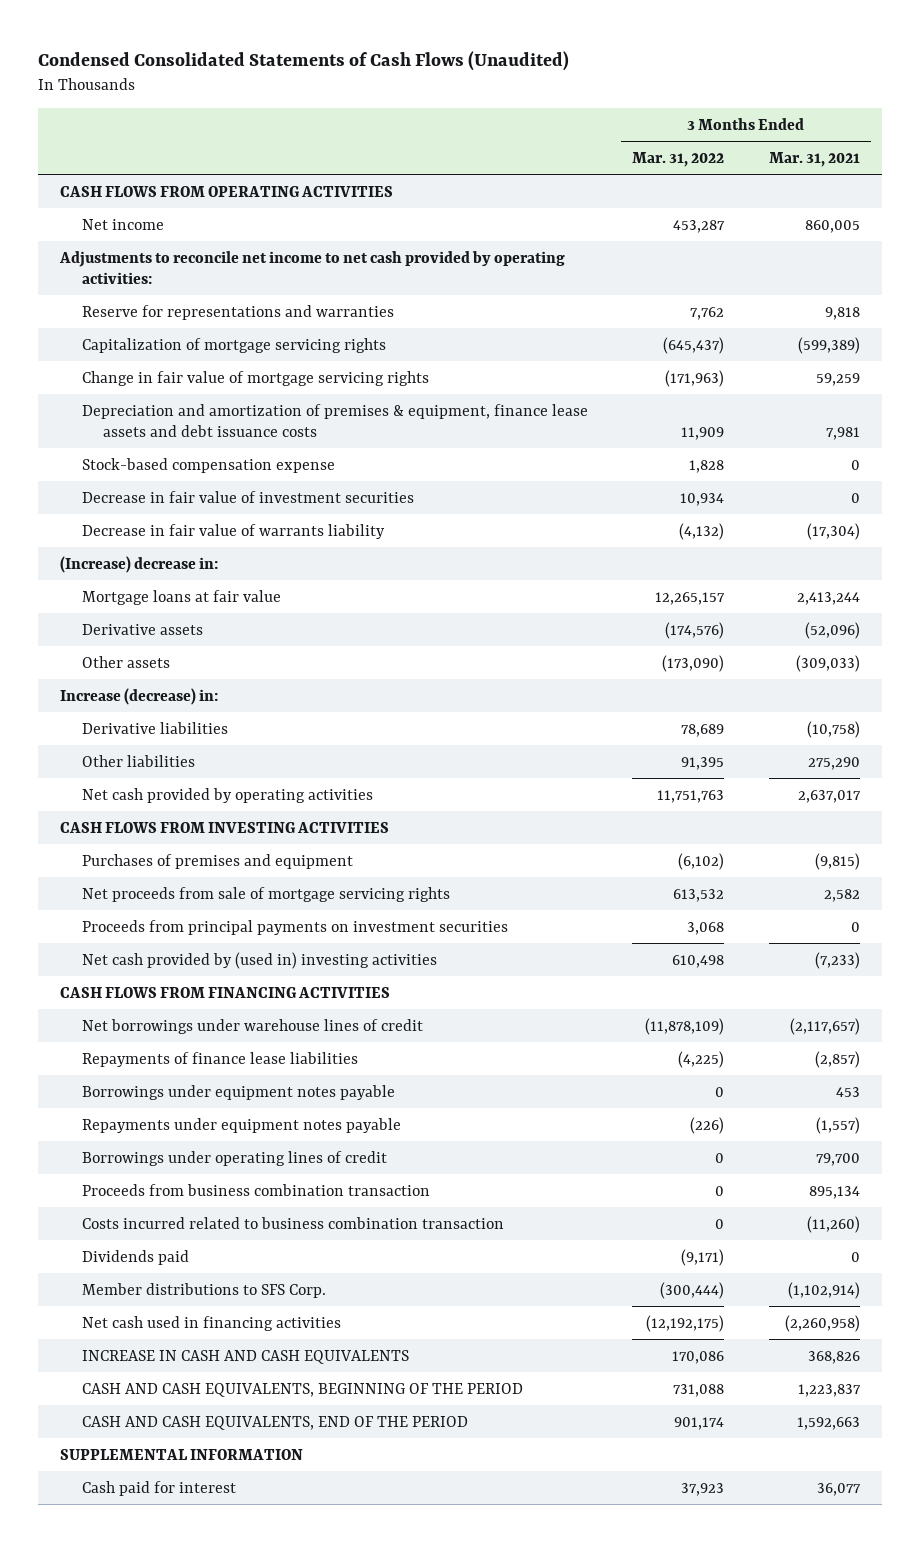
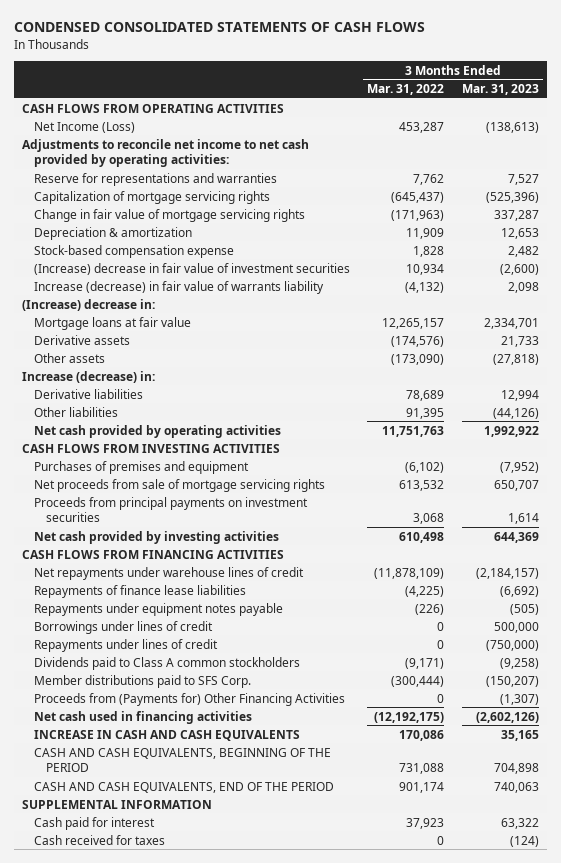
- Condensed Consolidated Statements of Cash Flows (Unaudited)
+ CONDENSED CONSOLIDATED STATEMENTS OF CASH FLOWS
- | 3 Months Ended Mar. 31, 2022 | 3 Months Ended Mar. 31, 2021
+ | 3 Months Ended Mar. 31, 2022 | 3 Months Ended Mar. 31, 2023
- Net income | 453,287 | 860,005
+ Net Income (Loss) | 453,287 | (138,613)
- Depreciation and amortization of premises & equipment, finance lease assets and debt issuance costs | 11,909 | 7,981
+ Depreciation & amortization | 11,909 | 12,653
- Decrease in fair value of investment securities | 10,934 | 0
- Decrease in fair value of warrants liability | (4,132) | (17,304)
+ (Increase) decrease in fair value of investment securities | 10,934 | (2,600)
+ Increase (decrease) in fair value of warrants liability | (4,132) | 2,098
- Net cash provided by (used in) investing activities | 610,498 | (7,233)
+ Net cash provided by investing activities | 610,498 | 644,369
- Net borrowings under warehouse lines of credit | (11,878,109) | (2,117,657)
+ Net repayments under warehouse lines of credit | (11,878,109) | (2,184,157)
- Borrowings under equipment notes payable | 0 | 453
- Borrowings under operating lines of credit | 0 | 79,700
- Proceeds from business combination transaction | 0 | 895,134
- Costs incurred related to business combination transaction | 0 | (11,260)
- Dividends paid | (9,171) | 0
- Member distributions to SFS Corp. | (300,444) | (1,102,914)
+ Borrowings under lines of credit | 0 | 500,000
+ Repayments under lines of credit | 0 | (750,000)
+ Dividends paid to Class A common stockholders | (9,171) | (9,258)
+ Member distributions paid to SFS Corp. | (300,444) | (150,207)
+ Proceeds from (Payments for) Other Financing Activities | 0 | (1,307)
+ Cash received for taxes | 0 | (124)

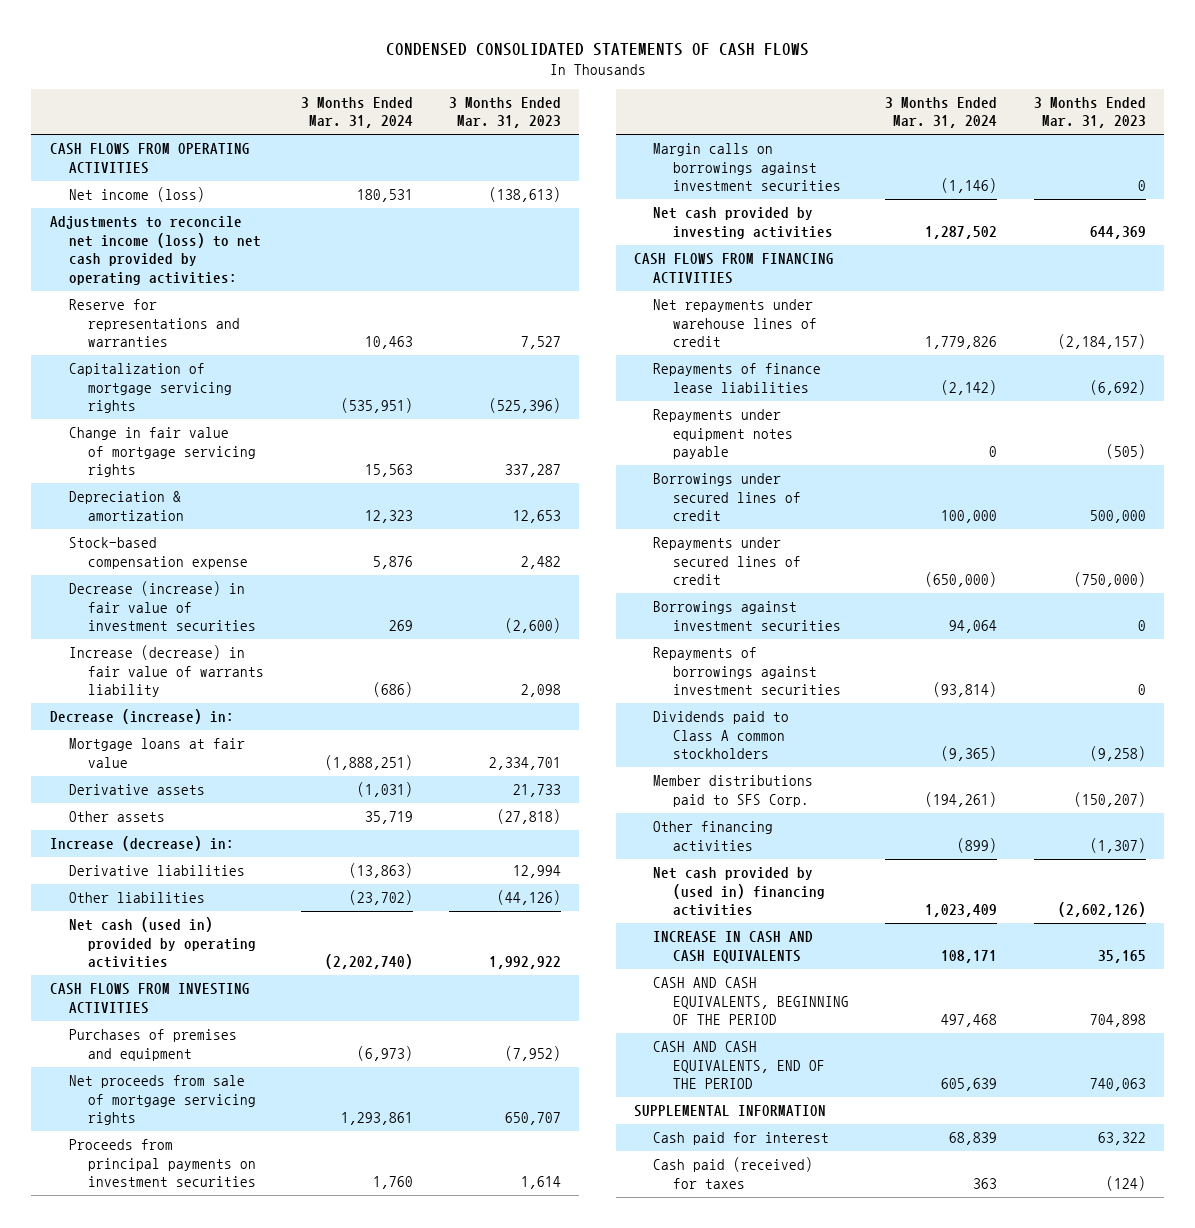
- | 3 Months Ended Mar. 31, 2022 | 3 Months Ended Mar. 31, 2023
+ | 3 Months Ended Mar. 31, 2024 | 3 Months Ended Mar. 31, 2023
- Net Income (Loss) | 453,287 | (138,613)
- Adjustments to reconcile net income to net cash provided by operating activities:
+ Net income (loss) | 180,531 | (138,613)
+ Adjustments to reconcile net income (loss) to net cash provided by operating activities:
- (Increase) decrease in fair value of investment securities | 10,934 | (2,600)
+ Decrease (increase) in fair value of investment securities | 269 | (2,600)
- (Increase) decrease in:
+ Decrease (increase) in:
- Net cash provided by operating activities | 11,751,763 | 1,992,922
+ Net cash (used in) provided by operating activities | (2,202,740) | 1,992,922
+ Margin calls on borrowings against investment securities | (1,146) | 0
- Borrowings under lines of credit | 0 | 500,000
- Repayments under lines of credit | 0 | (750,000)
+ Borrowings under secured lines of credit | 100,000 | 500,000
+ Repayments under secured lines of credit | (650,000) | (750,000)
+ Borrowings against investment securities | 94,064 | 0
+ Repayments of borrowings against investment securities | (93,814) | 0
- Proceeds from (Payments for) Other Financing Activities | 0 | (1,307)
- Net cash used in financing activities | (12,192,175) | (2,602,126)
+ Other financing activities | (899) | (1,307)
+ Net cash provided by (used in) financing activities | 1,023,409 | (2,602,126)
- Cash received for taxes | 0 | (124)
+ Cash paid (received) for taxes | 363 | (124)

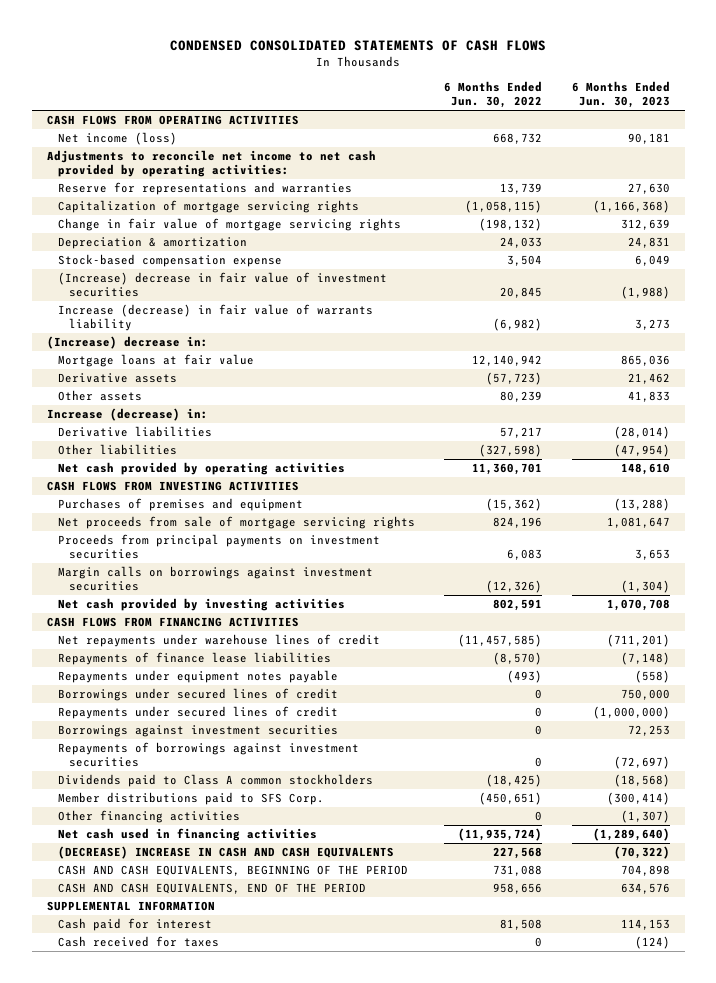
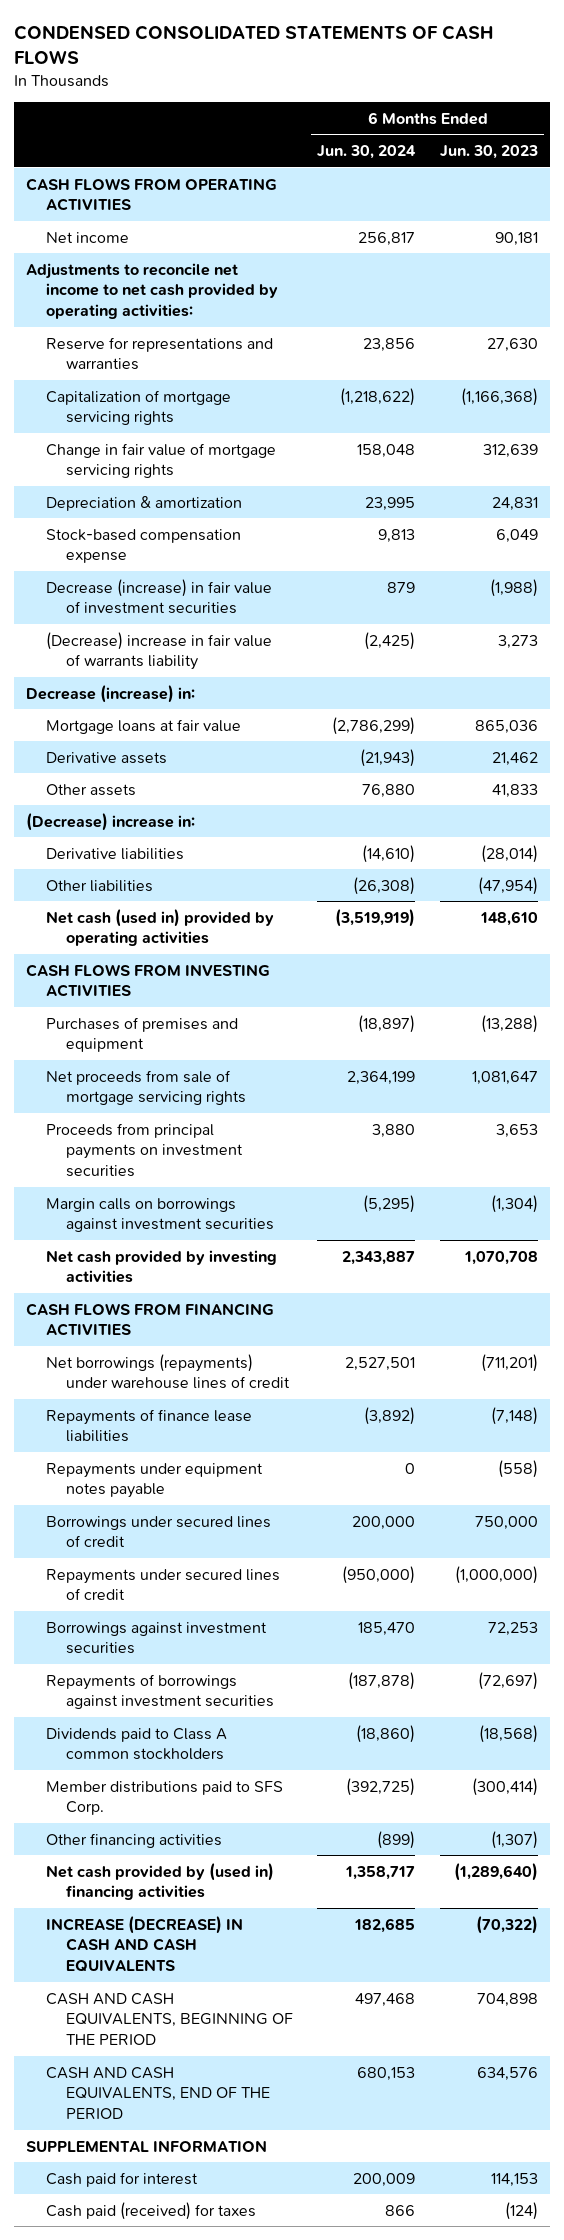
- | 6 Months Ended Jun. 30, 2022 | 6 Months Ended Jun. 30, 2023
+ | 6 Months Ended Jun. 30, 2024 | 6 Months Ended Jun. 30, 2023
- Net income (loss) | 668,732 | 90,181
+ Net income | 256,817 | 90,181
- (Increase) decrease in fair value of investment securities | 20,845 | (1,988)
- Increase (decrease) in fair value of warrants liability | (6,982) | 3,273
- (Increase) decrease in:
+ Decrease (increase) in fair value of investment securities | 879 | (1,988)
+ (Decrease) increase in fair value of warrants liability | (2,425) | 3,273
+ Decrease (increase) in:
- Increase (decrease) in:
+ (Decrease) increase in:
- Net cash provided by operating activities | 11,360,701 | 148,610
+ Net cash (used in) provided by operating activities | (3,519,919) | 148,610
- Net repayments under warehouse lines of credit | (11,457,585) | (711,201)
+ Net borrowings (repayments) under warehouse lines of credit | 2,527,501 | (711,201)
- Net cash used in financing activities | (11,935,724) | (1,289,640)
- (DECREASE) INCREASE IN CASH AND CASH EQUIVALENTS | 227,568 | (70,322)
+ Net cash provided by (used in) financing activities | 1,358,717 | (1,289,640)
+ INCREASE (DECREASE) IN CASH AND CASH EQUIVALENTS | 182,685 | (70,322)
- Cash received for taxes | 0 | (124)
+ Cash paid (received) for taxes | 866 | (124)

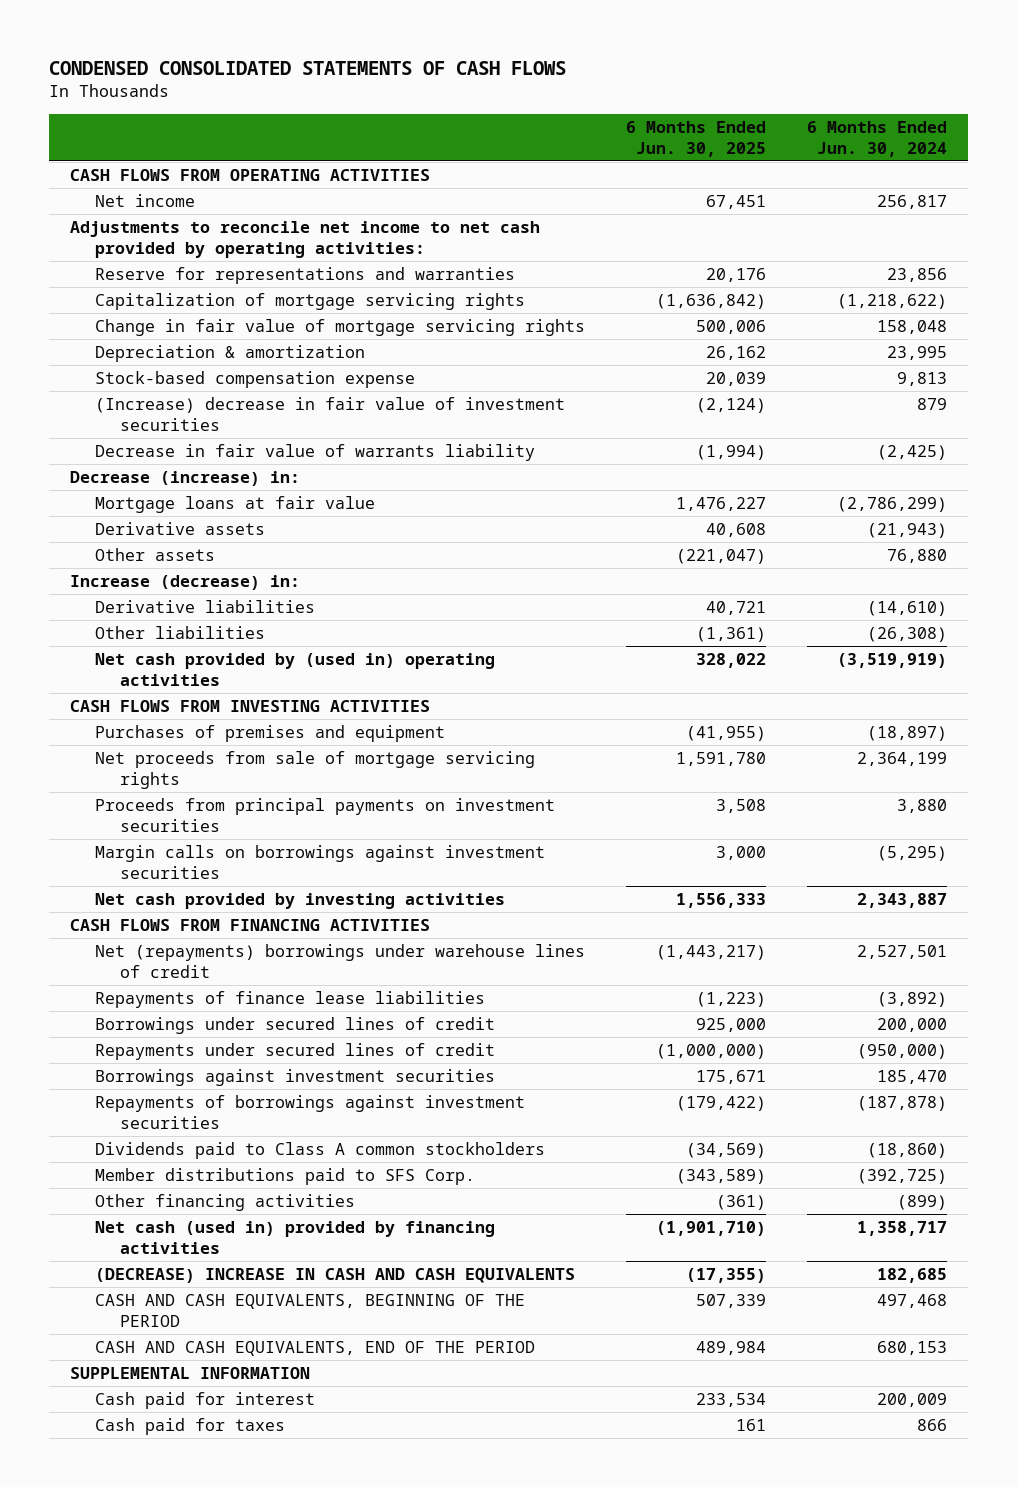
- | 6 Months Ended Jun. 30, 2024 | 6 Months Ended Jun. 30, 2023
+ | 6 Months Ended Jun. 30, 2025 | 6 Months Ended Jun. 30, 2024
- Decrease (increase) in fair value of investment securities | 879 | (1,988)
- (Decrease) increase in fair value of warrants liability | (2,425) | 3,273
+ (Increase) decrease in fair value of investment securities | (2,124) | 879
+ Decrease in fair value of warrants liability | (1,994) | (2,425)
- (Decrease) increase in:
+ Increase (decrease) in:
- Net cash (used in) provided by operating activities | (3,519,919) | 148,610
+ Net cash provided by (used in) operating activities | 328,022 | (3,519,919)
- Net borrowings (repayments) under warehouse lines of credit | 2,527,501 | (711,201)
+ Net (repayments) borrowings under warehouse lines of credit | (1,443,217) | 2,527,501
- Repayments under equipment notes payable | 0 | (558)
- Net cash provided by (used in) financing activities | 1,358,717 | (1,289,640)
- INCREASE (DECREASE) IN CASH AND CASH EQUIVALENTS | 182,685 | (70,322)
+ Net cash (used in) provided by financing activities | (1,901,710) | 1,358,717
+ (DECREASE) INCREASE IN CASH AND CASH EQUIVALENTS | (17,355) | 182,685
- Cash paid (received) for taxes | 866 | (124)
+ Cash paid for taxes | 161 | 866

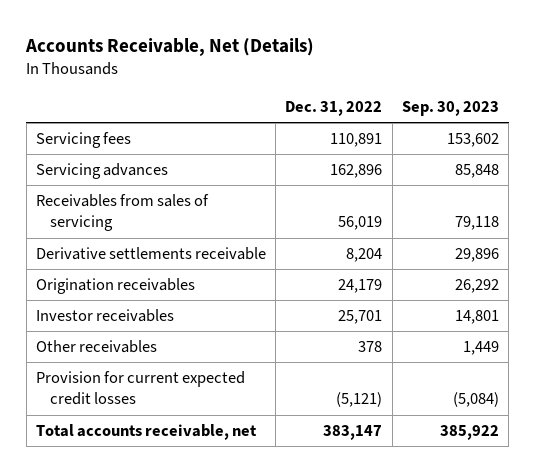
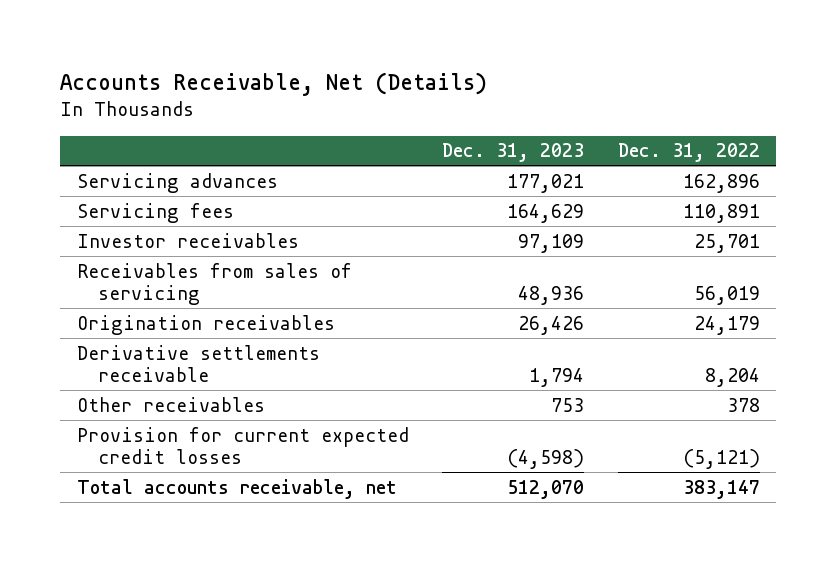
- | Dec. 31, 2022 | Sep. 30, 2023
+ | Dec. 31, 2023 | Dec. 31, 2022
moved down: Servicing fees | 164,629 | 110,891
moved up: Investor receivables | 97,109 | 25,701
moved down: Derivative settlements receivable | 1,794 | 8,204

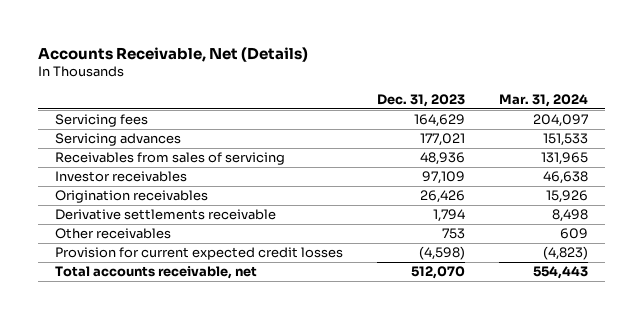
- | Dec. 31, 2023 | Dec. 31, 2022
+ | Dec. 31, 2023 | Mar. 31, 2024
moved down: Servicing advances | 177,021 | 151,533
moved down: Investor receivables | 97,109 | 46,638

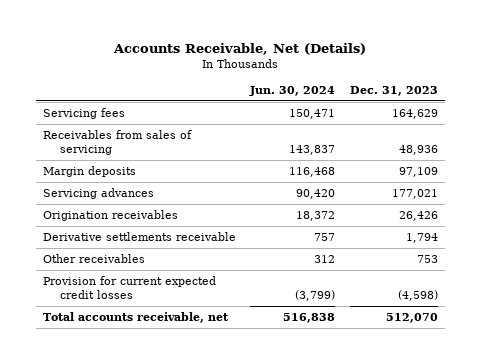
- | Dec. 31, 2023 | Mar. 31, 2024
+ | Jun. 30, 2024 | Dec. 31, 2023
- Investor receivables | 97,109 | 46,638
+ Margin deposits | 116,468 | 97,109
moved down: Servicing advances | 90,420 | 177,021

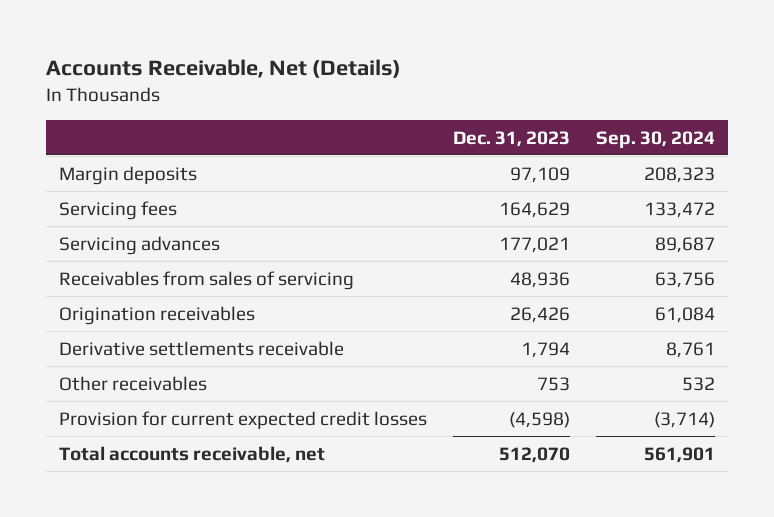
- | Jun. 30, 2024 | Dec. 31, 2023
+ | Dec. 31, 2023 | Sep. 30, 2024
moved down: Servicing fees | 164,629 | 133,472
moved down: Receivables from sales of servicing | 48,936 | 63,756

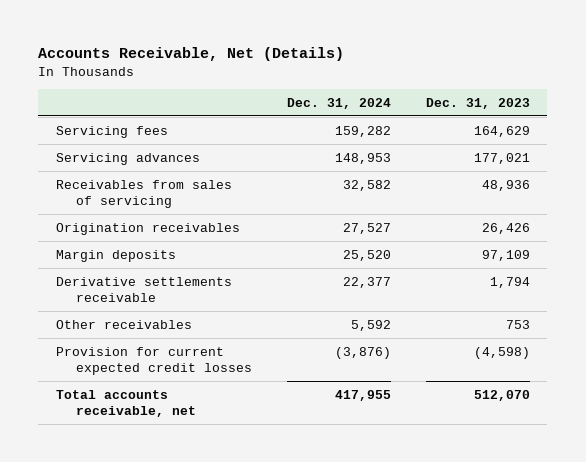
- | Dec. 31, 2023 | Sep. 30, 2024
+ | Dec. 31, 2024 | Dec. 31, 2023
moved down: Margin deposits | 25,520 | 97,109

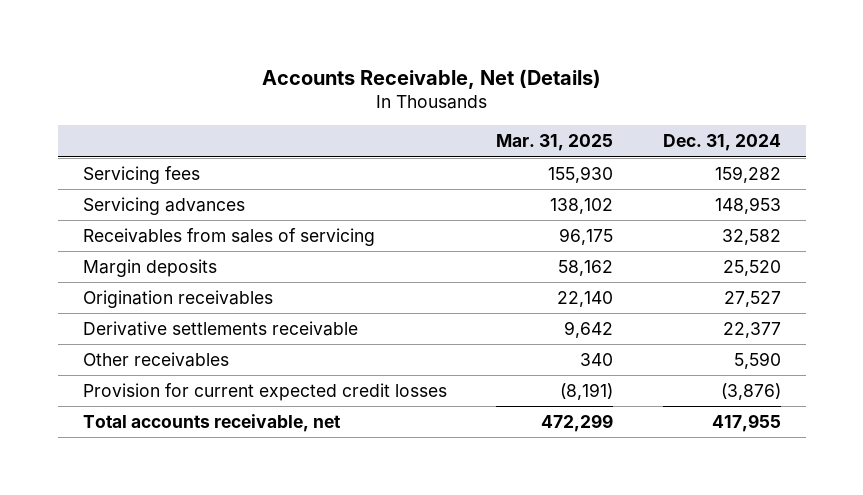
- | Dec. 31, 2024 | Dec. 31, 2023
+ | Mar. 31, 2025 | Dec. 31, 2024
moved down: Origination receivables | 22,140 | 27,527
- Other receivables | 5,592 | 753
+ Other receivables | 340 | 5,590

